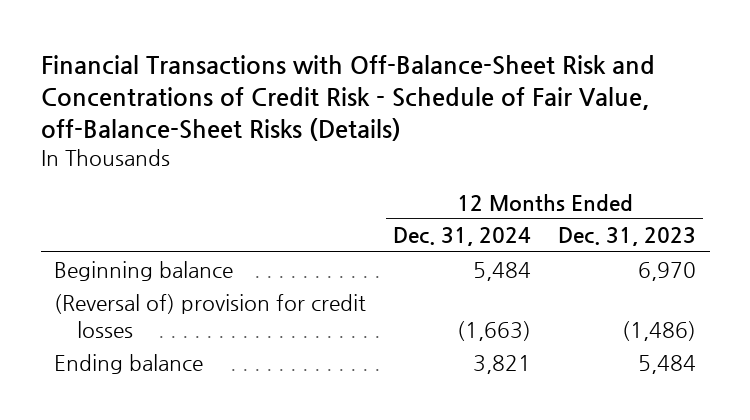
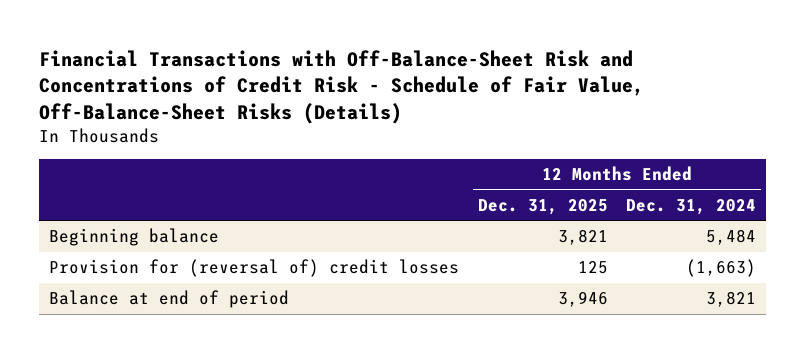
- Financial Transactions with Off-Balance-Sheet Risk and Concentrations of Credit Risk - Schedule of Fair Value, off-Balance-Sheet Risks (Details)
+ Financial Transactions with Off-Balance-Sheet Risk and Concentrations of Credit Risk - Schedule of Fair Value, Off-Balance-Sheet Risks (Details)
- | 12 Months Ended Dec. 31, 2024 | 12 Months Ended Dec. 31, 2023
+ | 12 Months Ended Dec. 31, 2025 | 12 Months Ended Dec. 31, 2024
- (Reversal of) provision for credit losses | (1,663) | (1,486)
- Ending balance | 3,821 | 5,484
+ Provision for (reversal of) credit losses | 125 | (1,663)
+ Balance at end of period | 3,946 | 3,821

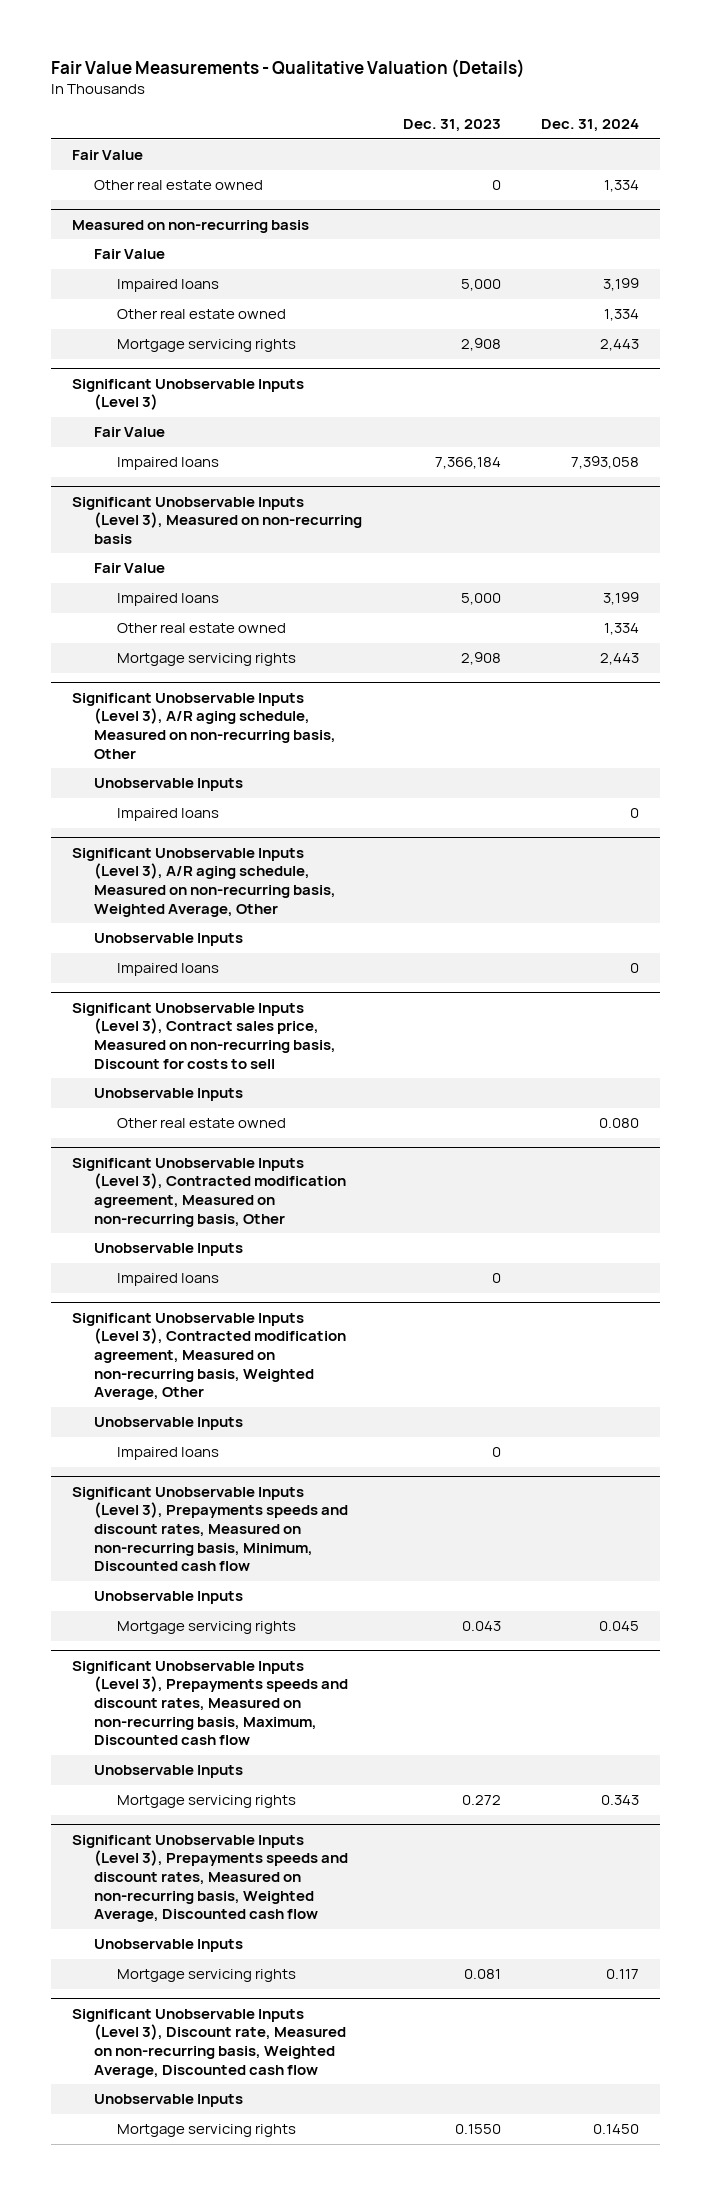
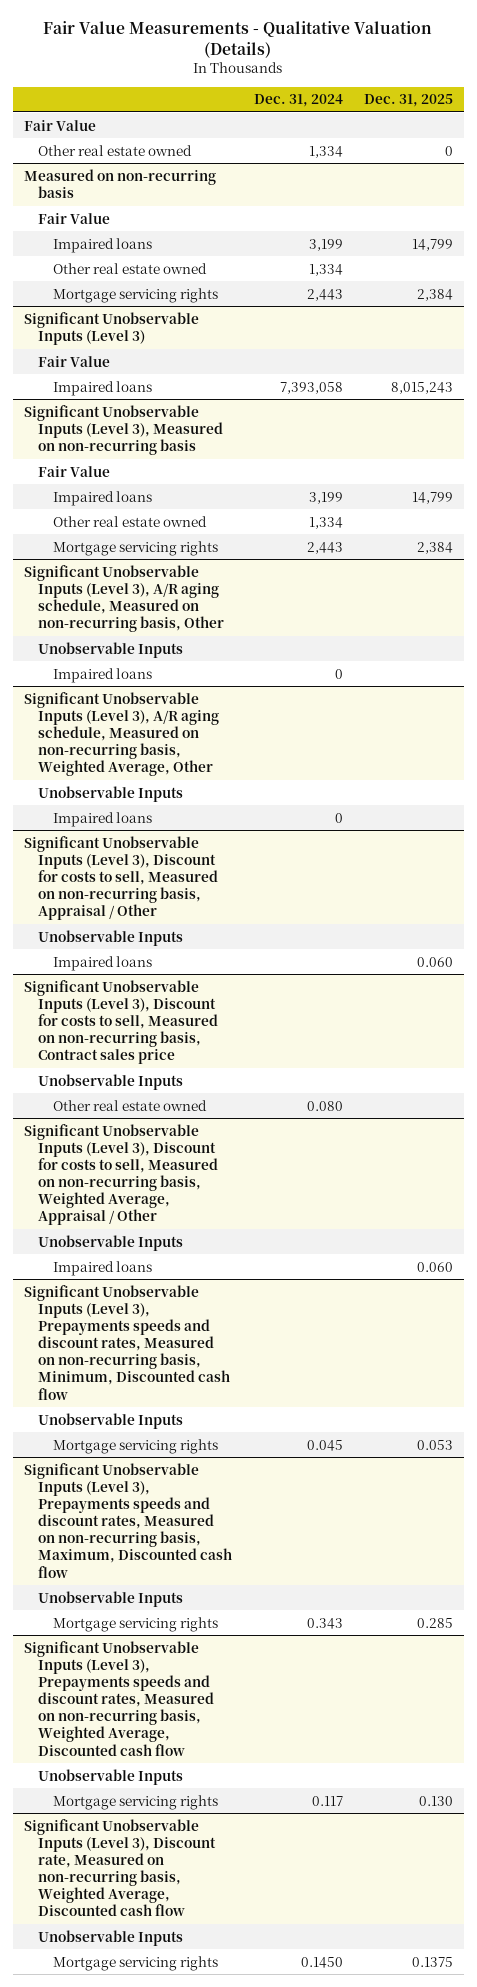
- | Dec. 31, 2023 | Dec. 31, 2024
+ | Dec. 31, 2024 | Dec. 31, 2025
- Significant Unobservable Inputs (Level 3), Contract sales price, Measured on non-recurring basis, Discount for costs to sell
- Unobservable Inputs
- Other real estate owned | | 0.080
- Significant Unobservable Inputs (Level 3), Contracted modification agreement, Measured on non-recurring basis, Other
+ Significant Unobservable Inputs (Level 3), Discount for costs to sell, Measured on non-recurring basis, Appraisal / Other
- Significant Unobservable Inputs (Level 3), Contracted modification agreement, Measured on non-recurring basis, Weighted Average, Other
+ Significant Unobservable Inputs (Level 3), Discount for costs to sell, Measured on non-recurring basis, Contract sales price
+ Other real estate owned | 0.080 |
+ Significant Unobservable Inputs (Level 3), Discount for costs to sell, Measured on non-recurring basis, Weighted Average, Appraisal / Other
+ Unobservable Inputs

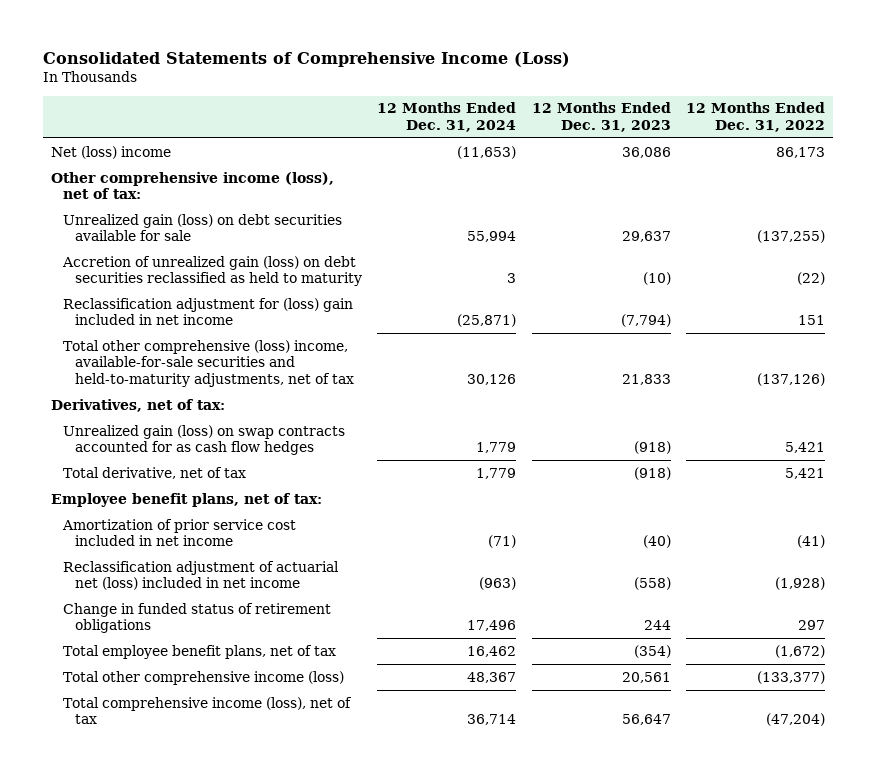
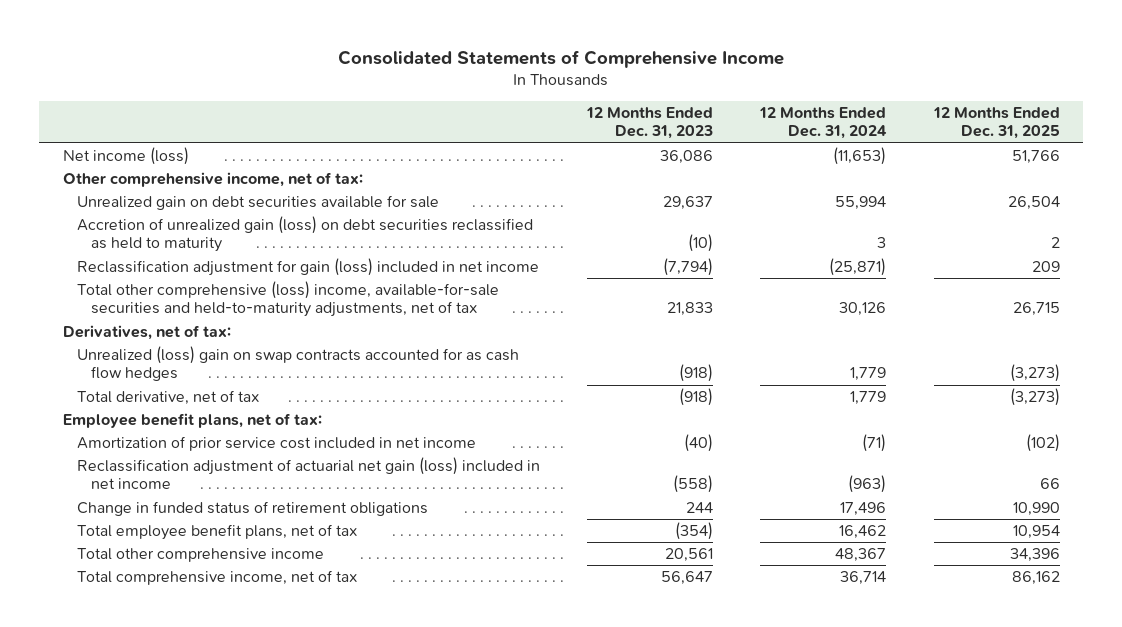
- Consolidated Statements of Comprehensive Income (Loss)
+ Consolidated Statements of Comprehensive Income
- | 12 Months Ended Dec. 31, 2024 | 12 Months Ended Dec. 31, 2023 | 12 Months Ended Dec. 31, 2022
+ | 12 Months Ended Dec. 31, 2023 | 12 Months Ended Dec. 31, 2024 | 12 Months Ended Dec. 31, 2025
- Net (loss) income | (11,653) | 36,086 | 86,173
- Other comprehensive income (loss), net of tax:
- Unrealized gain (loss) on debt securities available for sale | 55,994 | 29,637 | (137,255)
+ Net income (loss) | 36,086 | (11,653) | 51,766
+ Other comprehensive income, net of tax:
+ Unrealized gain on debt securities available for sale | 29,637 | 55,994 | 26,504
- Reclassification adjustment for (loss) gain included in net income | (25,871) | (7,794) | 151
+ Reclassification adjustment for gain (loss) included in net income | (7,794) | (25,871) | 209
- Unrealized gain (loss) on swap contracts accounted for as cash flow hedges | 1,779 | (918) | 5,421
+ Unrealized (loss) gain on swap contracts accounted for as cash flow hedges | (918) | 1,779 | (3,273)
- Reclassification adjustment of actuarial net (loss) included in net income | (963) | (558) | (1,928)
+ Reclassification adjustment of actuarial net gain (loss) included in net income | (558) | (963) | 66
- Total other comprehensive income (loss) | 48,367 | 20,561 | (133,377)
- Total comprehensive income (loss), net of tax | 36,714 | 56,647 | (47,204)
+ Total other comprehensive income | 20,561 | 48,367 | 34,396
+ Total comprehensive income, net of tax | 56,647 | 36,714 | 86,162

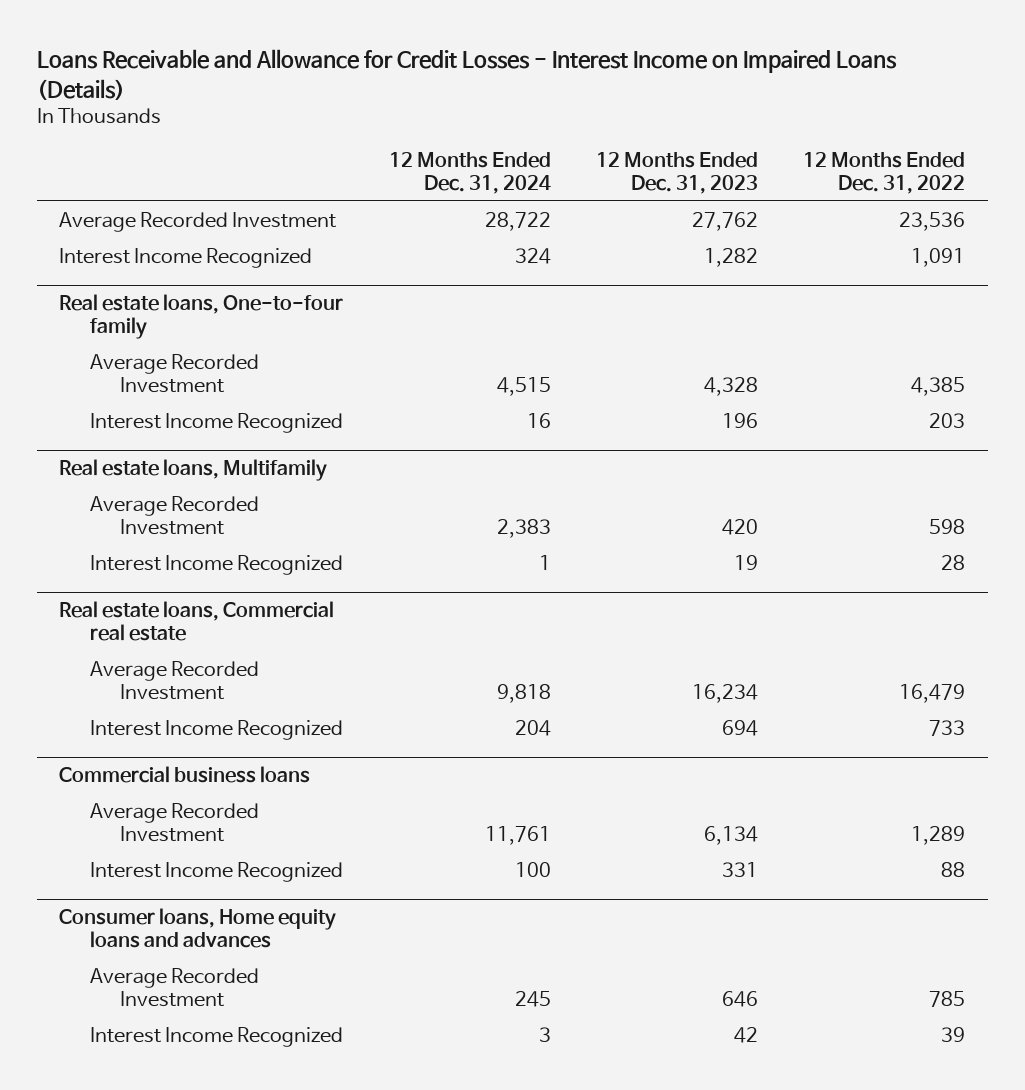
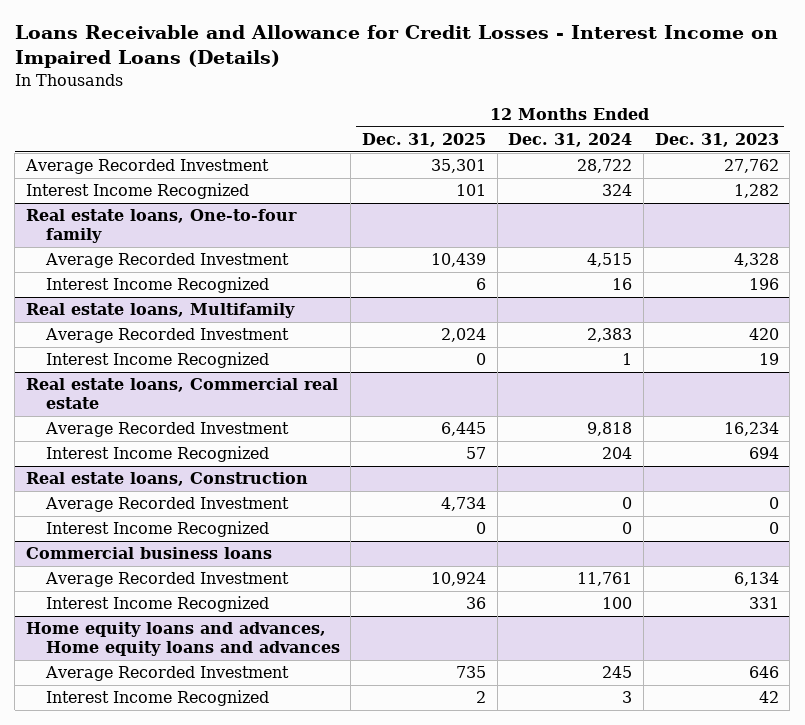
- | 12 Months Ended Dec. 31, 2024 | 12 Months Ended Dec. 31, 2023 | 12 Months Ended Dec. 31, 2022
+ | 12 Months Ended Dec. 31, 2025 | 12 Months Ended Dec. 31, 2024 | 12 Months Ended Dec. 31, 2023
+ Real estate loans, Construction
+ Average Recorded Investment | 4,734 | 0 | 0
+ Interest Income Recognized | 0 | 0 | 0
- Consumer loans, Home equity loans and advances
+ Home equity loans and advances, Home equity loans and advances

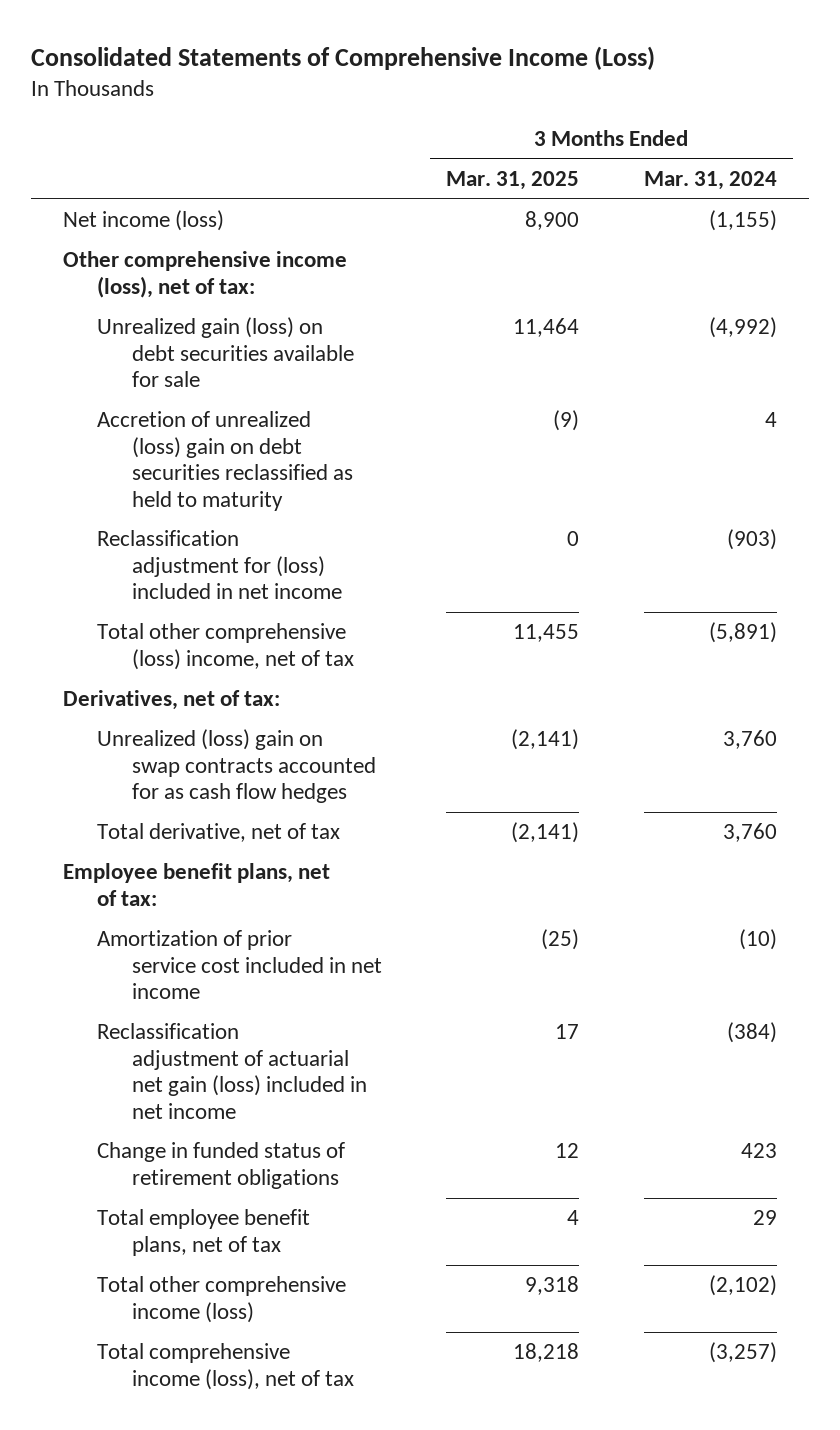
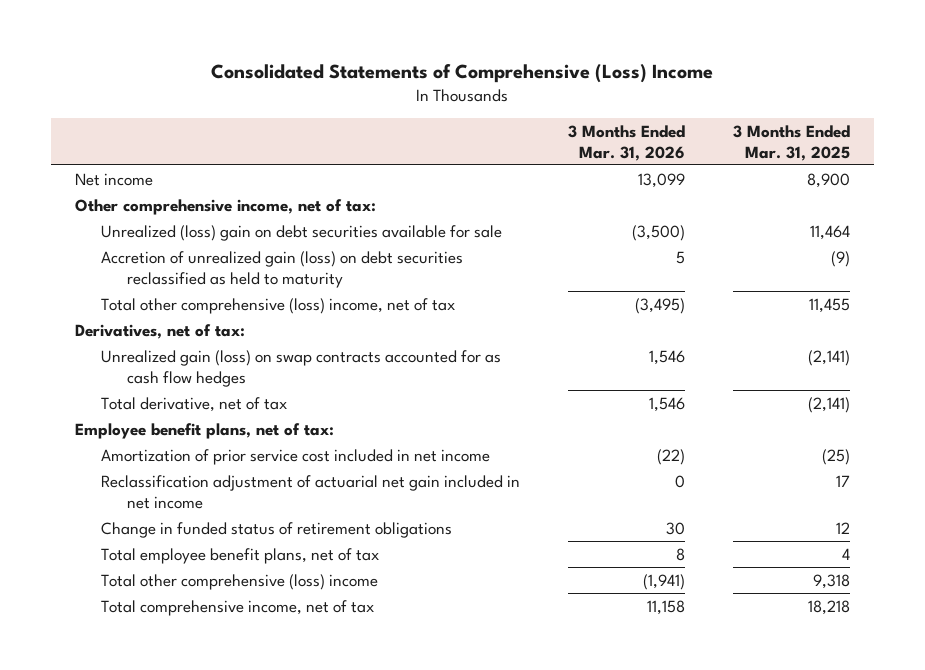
- Consolidated Statements of Comprehensive Income (Loss)
+ Consolidated Statements of Comprehensive (Loss) Income
- | 3 Months Ended Mar. 31, 2025 | 3 Months Ended Mar. 31, 2024
+ | 3 Months Ended Mar. 31, 2026 | 3 Months Ended Mar. 31, 2025
- Net income (loss) | 8,900 | (1,155)
- Other comprehensive income (loss), net of tax:
- Unrealized gain (loss) on debt securities available for sale | 11,464 | (4,992)
- Accretion of unrealized (loss) gain on debt securities reclassified as held to maturity | (9) | 4
- Reclassification adjustment for (loss) included in net income | 0 | (903)
+ Net income | 13,099 | 8,900
+ Other comprehensive income, net of tax:
+ Unrealized (loss) gain on debt securities available for sale | (3,500) | 11,464
+ Accretion of unrealized gain (loss) on debt securities reclassified as held to maturity | 5 | (9)
- Unrealized (loss) gain on swap contracts accounted for as cash flow hedges | (2,141) | 3,760
+ Unrealized gain (loss) on swap contracts accounted for as cash flow hedges | 1,546 | (2,141)
- Reclassification adjustment of actuarial net gain (loss) included in net income | 17 | (384)
+ Reclassification adjustment of actuarial net gain included in net income | 0 | 17
- Total other comprehensive income (loss) | 9,318 | (2,102)
- Total comprehensive income (loss), net of tax | 18,218 | (3,257)
+ Total other comprehensive (loss) income | (1,941) | 9,318
+ Total comprehensive income, net of tax | 11,158 | 18,218

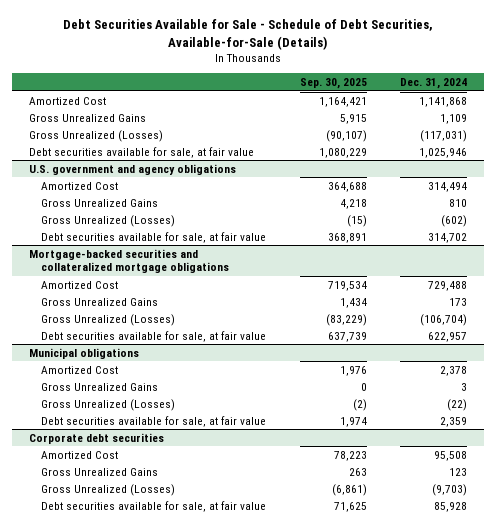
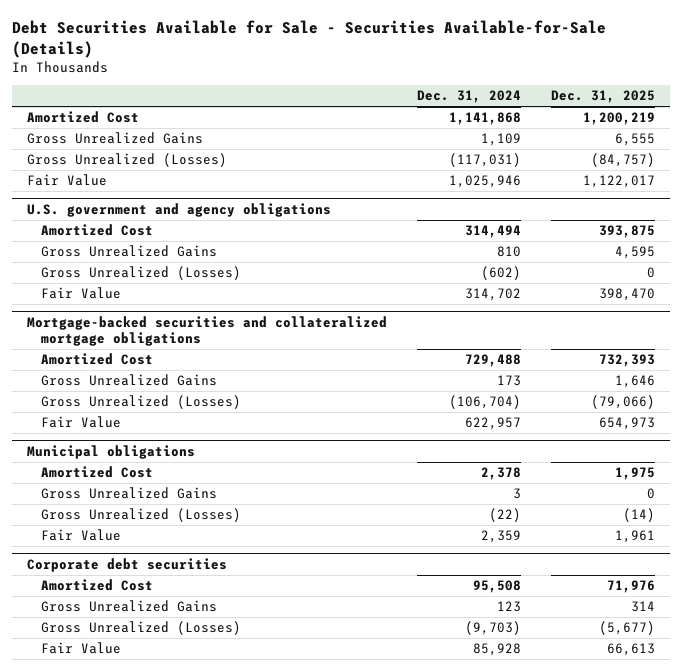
- Debt Securities Available for Sale - Schedule of Debt Securities, Available-for-Sale (Details)
+ Debt Securities Available for Sale - Securities Available-for-Sale (Details)
- | Sep. 30, 2025 | Dec. 31, 2024
+ | Dec. 31, 2024 | Dec. 31, 2025
- Debt securities available for sale, at fair value | 1,080,229 | 1,025,946
+ Fair Value | 1,025,946 | 1,122,017
@ U.S. government and agency obligations
- Debt securities available for sale, at fair value | 368,891 | 314,702
+ Fair Value | 314,702 | 398,470
@ Mortgage-backed securities and collateralized mortgage obligations
- Debt securities available for sale, at fair value | 637,739 | 622,957
+ Fair Value | 622,957 | 654,973
@ Municipal obligations
- Debt securities available for sale, at fair value | 1,974 | 2,359
+ Fair Value | 2,359 | 1,961
@ Corporate debt securities
- Debt securities available for sale, at fair value | 71,625 | 85,928
+ Fair Value | 85,928 | 66,613

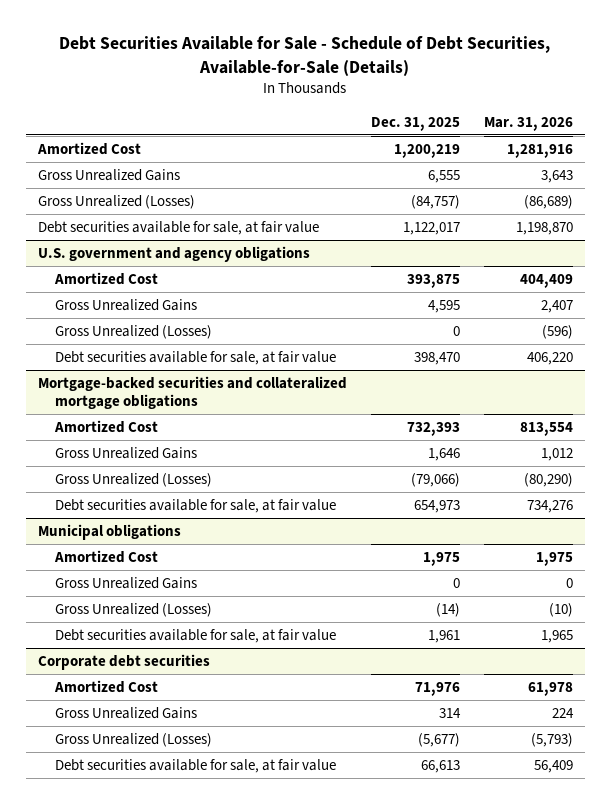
- Debt Securities Available for Sale - Securities Available-for-Sale (Details)
+ Debt Securities Available for Sale - Schedule of Debt Securities, Available-for-Sale (Details)
- | Dec. 31, 2024 | Dec. 31, 2025
+ | Dec. 31, 2025 | Mar. 31, 2026
- Fair Value | 1,025,946 | 1,122,017
+ Debt securities available for sale, at fair value | 1,122,017 | 1,198,870
@ U.S. government and agency obligations
- Fair Value | 314,702 | 398,470
+ Debt securities available for sale, at fair value | 398,470 | 406,220
@ Mortgage-backed securities and collateralized mortgage obligations
- Fair Value | 622,957 | 654,973
+ Debt securities available for sale, at fair value | 654,973 | 734,276
@ Municipal obligations
- Fair Value | 2,359 | 1,961
+ Debt securities available for sale, at fair value | 1,961 | 1,965
@ Corporate debt securities
- Fair Value | 85,928 | 66,613
+ Debt securities available for sale, at fair value | 66,613 | 56,409

